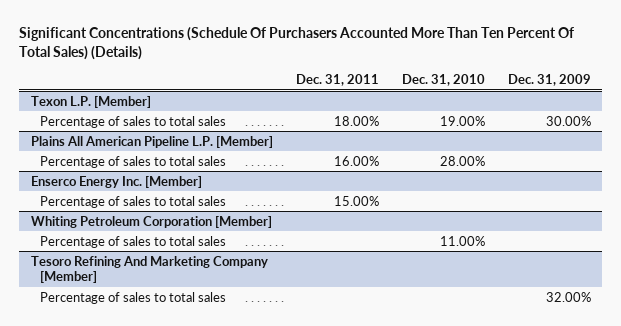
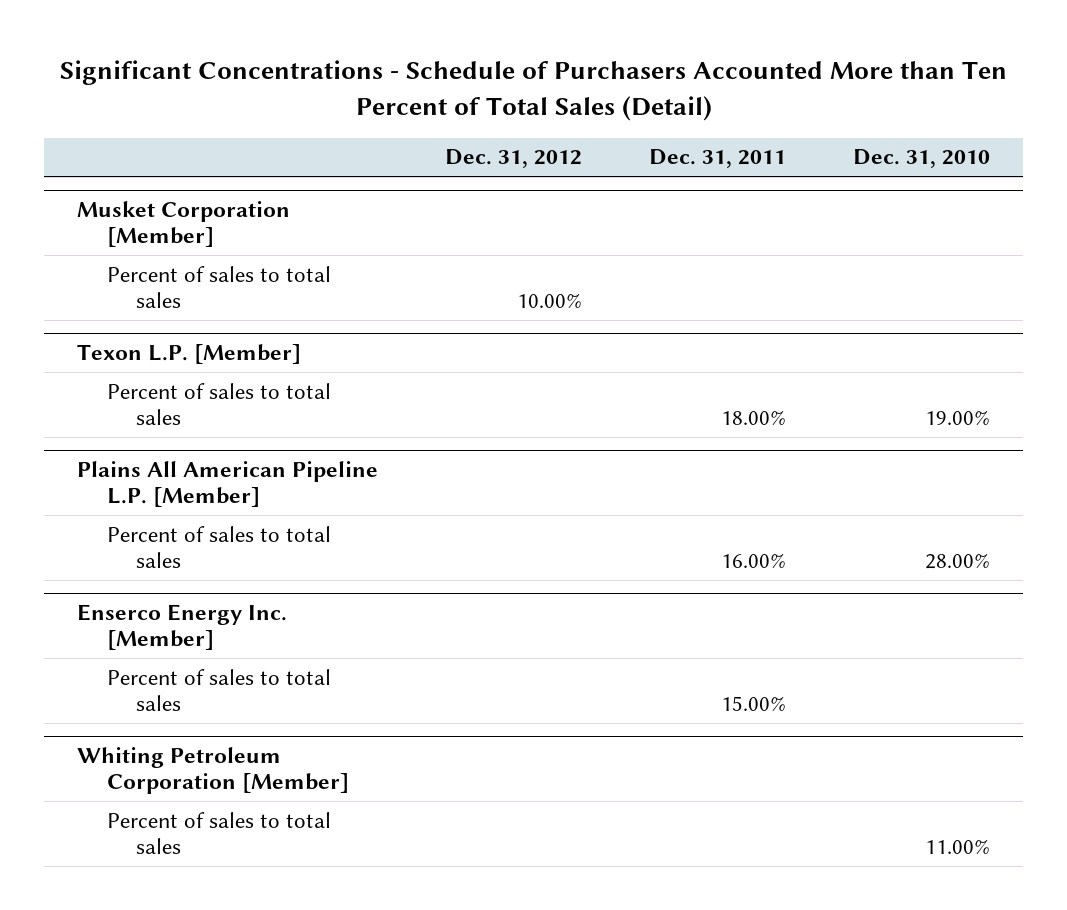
- Significant Concentrations (Schedule Of Purchasers Accounted More Than Ten Percent Of Total Sales) (Details)
+ Significant Concentrations - Schedule of Purchasers Accounted More than Ten Percent of Total Sales (Detail)
- | Dec. 31, 2011 | Dec. 31, 2010 | Dec. 31, 2009
+ | Dec. 31, 2012 | Dec. 31, 2011 | Dec. 31, 2010
+ Musket Corporation [Member]
+ Percent of sales to total sales | 10.00% | |
@ Texon L.P. [Member]
- Percentage of sales to total sales | 18.00% | 19.00% | 30.00%
+ Percent of sales to total sales | | 18.00% | 19.00%
@ Plains All American Pipeline L.P. [Member]
- Percentage of sales to total sales | 16.00% | 28.00% |
+ Percent of sales to total sales | | 16.00% | 28.00%
@ Enserco Energy Inc. [Member]
- Percentage of sales to total sales | 15.00% | |
+ Percent of sales to total sales | | 15.00% |
@ Whiting Petroleum Corporation [Member]
- Percentage of sales to total sales | | 11.00% |
- Tesoro Refining And Marketing Company [Member]
- Percentage of sales to total sales | | | 32.00%
@ Whiting Petroleum Corporation [Member]
+ Percent of sales to total sales | | | 11.00%

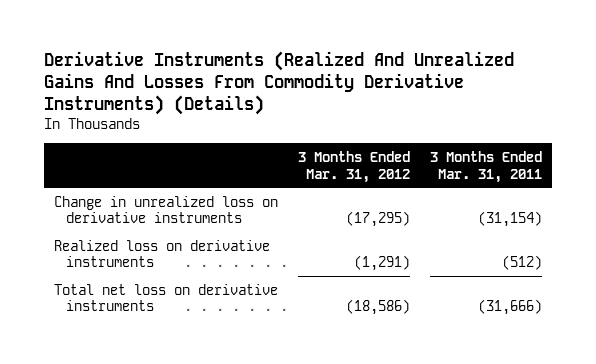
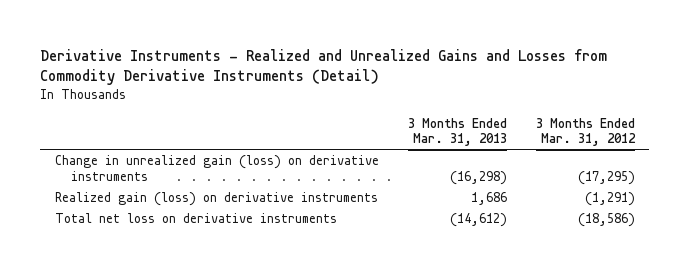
- Derivative Instruments (Realized And Unrealized Gains And Losses From Commodity Derivative Instruments) (Details)
+ Derivative Instruments - Realized and Unrealized Gains and Losses from Commodity Derivative Instruments (Detail)
- | 3 Months Ended Mar. 31, 2012 | 3 Months Ended Mar. 31, 2011
+ | 3 Months Ended Mar. 31, 2013 | 3 Months Ended Mar. 31, 2012
- Change in unrealized loss on derivative instruments | (17,295) | (31,154)
- Realized loss on derivative instruments | (1,291) | (512)
+ Change in unrealized gain (loss) on derivative instruments | (16,298) | (17,295)
+ Realized gain (loss) on derivative instruments | 1,686 | (1,291)

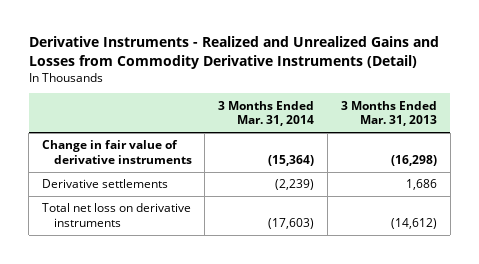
- | 3 Months Ended Mar. 31, 2013 | 3 Months Ended Mar. 31, 2012
+ | 3 Months Ended Mar. 31, 2014 | 3 Months Ended Mar. 31, 2013
- Change in unrealized gain (loss) on derivative instruments | (16,298) | (17,295)
- Realized gain (loss) on derivative instruments | 1,686 | (1,291)
+ Change in fair value of derivative instruments | (15,364) | (16,298)
+ Derivative settlements | (2,239) | 1,686

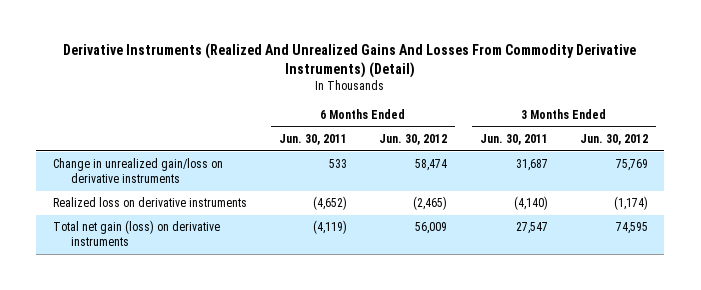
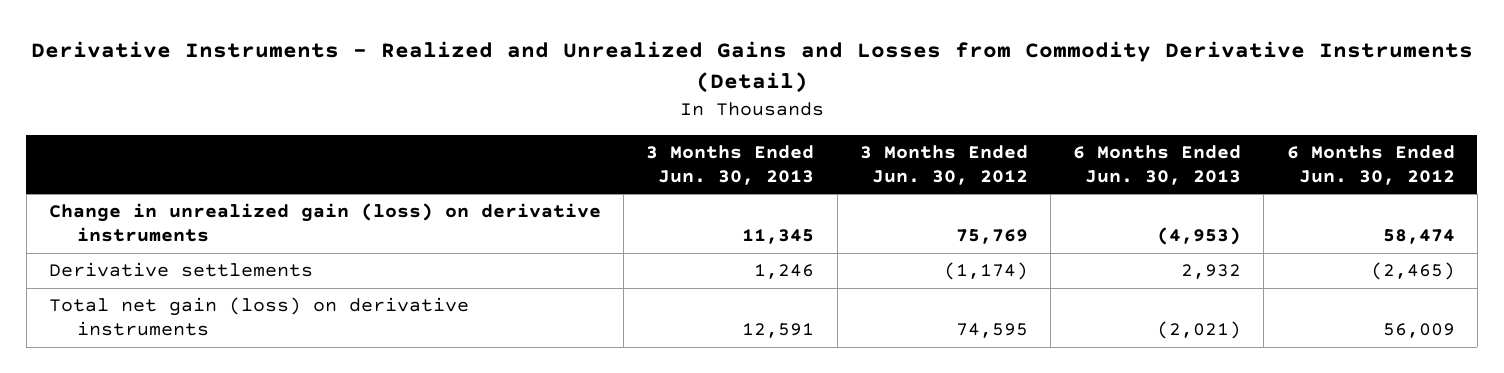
- Derivative Instruments (Realized And Unrealized Gains And Losses From Commodity Derivative Instruments) (Detail)
+ Derivative Instruments - Realized and Unrealized Gains and Losses from Commodity Derivative Instruments (Detail)
- | 6 Months Ended Jun. 30, 2011 | 6 Months Ended Jun. 30, 2012 | 3 Months Ended Jun. 30, 2011 | 3 Months Ended Jun. 30, 2012
+ | 3 Months Ended Jun. 30, 2013 | 3 Months Ended Jun. 30, 2012 | 6 Months Ended Jun. 30, 2013 | 6 Months Ended Jun. 30, 2012
- Change in unrealized gain/loss on derivative instruments | 533 | 58,474 | 31,687 | 75,769
- Realized loss on derivative instruments | (4,652) | (2,465) | (4,140) | (1,174)
+ Change in unrealized gain (loss) on derivative instruments | 11,345 | 75,769 | (4,953) | 58,474
+ Derivative settlements | 1,246 | (1,174) | 2,932 | (2,465)

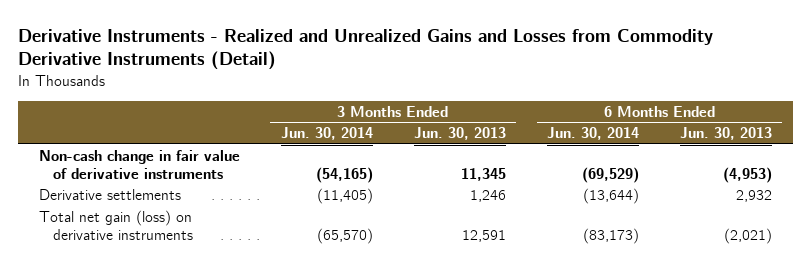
- | 3 Months Ended Jun. 30, 2013 | 3 Months Ended Jun. 30, 2012 | 6 Months Ended Jun. 30, 2013 | 6 Months Ended Jun. 30, 2012
+ | 3 Months Ended Jun. 30, 2014 | 3 Months Ended Jun. 30, 2013 | 6 Months Ended Jun. 30, 2014 | 6 Months Ended Jun. 30, 2013
- Change in unrealized gain (loss) on derivative instruments | 11,345 | 75,769 | (4,953) | 58,474
+ Non-cash change in fair value of derivative instruments | (54,165) | 11,345 | (69,529) | (4,953)

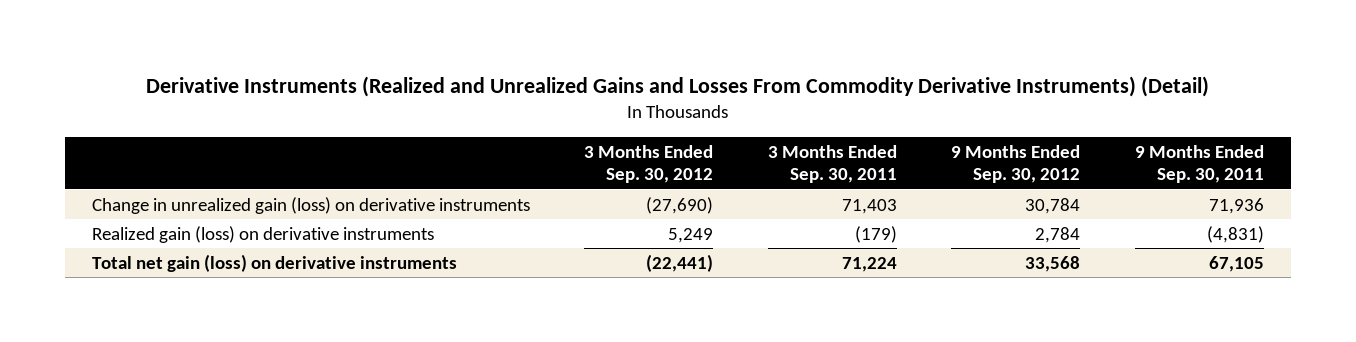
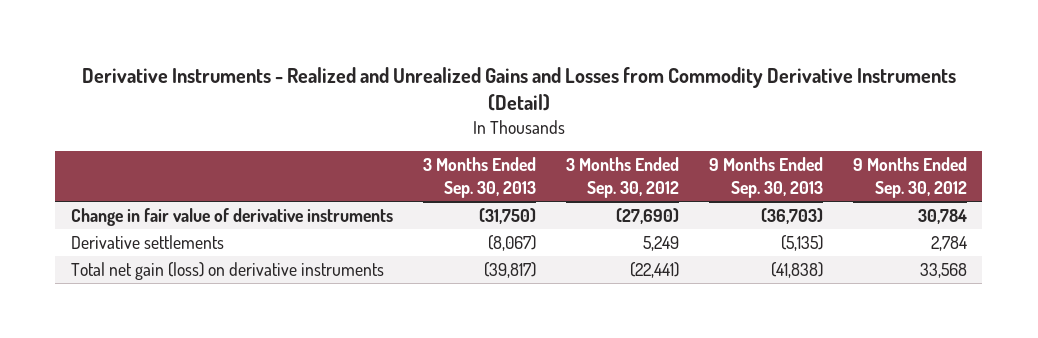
- Derivative Instruments (Realized and Unrealized Gains and Losses From Commodity Derivative Instruments) (Detail)
+ Derivative Instruments - Realized and Unrealized Gains and Losses from Commodity Derivative Instruments (Detail)
- | 3 Months Ended Sep. 30, 2012 | 3 Months Ended Sep. 30, 2011 | 9 Months Ended Sep. 30, 2012 | 9 Months Ended Sep. 30, 2011
+ | 3 Months Ended Sep. 30, 2013 | 3 Months Ended Sep. 30, 2012 | 9 Months Ended Sep. 30, 2013 | 9 Months Ended Sep. 30, 2012
- Change in unrealized gain (loss) on derivative instruments | (27,690) | 71,403 | 30,784 | 71,936
- Realized gain (loss) on derivative instruments | 5,249 | (179) | 2,784 | (4,831)
+ Change in fair value of derivative instruments | (31,750) | (27,690) | (36,703) | 30,784
+ Derivative settlements | (8,067) | 5,249 | (5,135) | 2,784

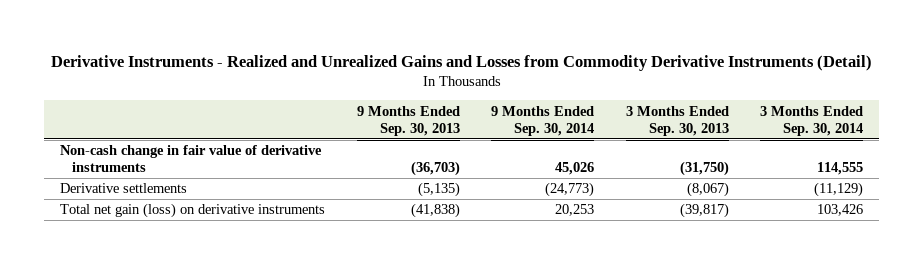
- | 3 Months Ended Sep. 30, 2013 | 3 Months Ended Sep. 30, 2012 | 9 Months Ended Sep. 30, 2013 | 9 Months Ended Sep. 30, 2012
+ | 9 Months Ended Sep. 30, 2013 | 9 Months Ended Sep. 30, 2014 | 3 Months Ended Sep. 30, 2013 | 3 Months Ended Sep. 30, 2014
- Change in fair value of derivative instruments | (31,750) | (27,690) | (36,703) | 30,784
+ Non-cash change in fair value of derivative instruments | (36,703) | 45,026 | (31,750) | 114,555

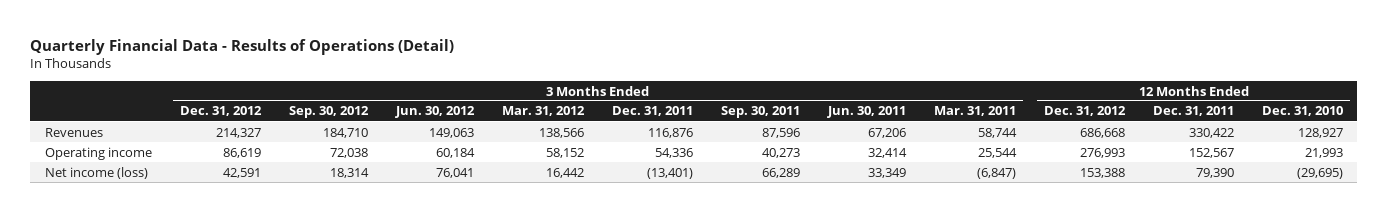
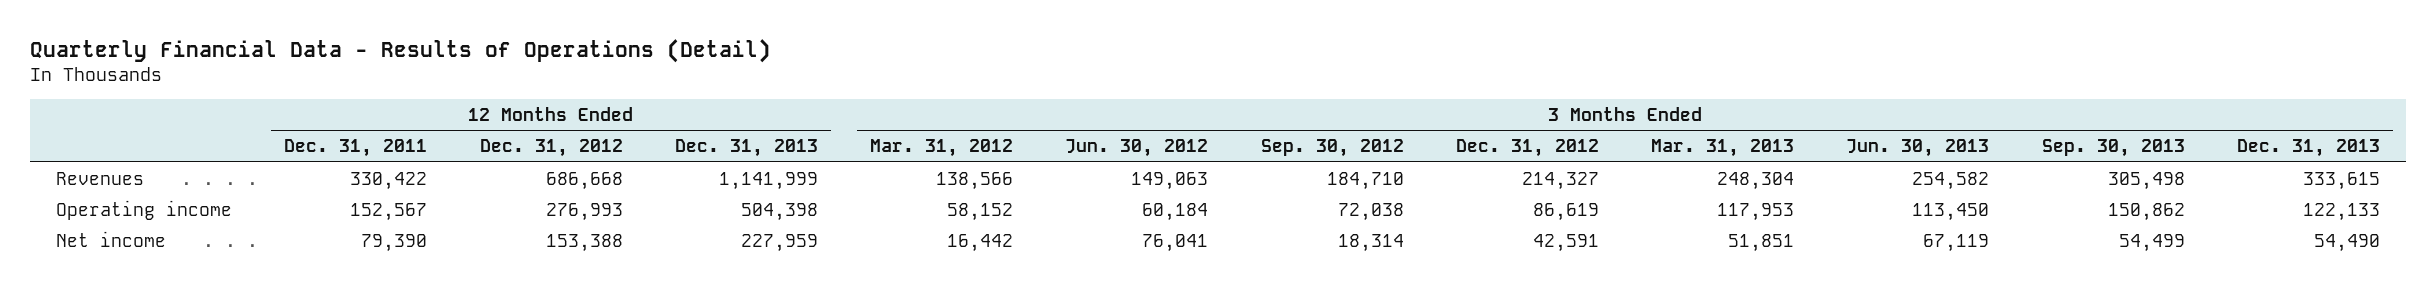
- | 3 Months Ended Dec. 31, 2012 | 3 Months Ended Sep. 30, 2012 | 3 Months Ended Jun. 30, 2012 | 3 Months Ended Mar. 31, 2012 | 3 Months Ended Dec. 31, 2011 | 3 Months Ended Sep. 30, 2011 | 3 Months Ended Jun. 30, 2011 | 3 Months Ended Mar. 31, 2011 | 12 Months Ended Dec. 31, 2012 | 12 Months Ended Dec. 31, 2011 | 12 Months Ended Dec. 31, 2010
+ | 12 Months Ended Dec. 31, 2011 | 12 Months Ended Dec. 31, 2012 | 12 Months Ended Dec. 31, 2013 | 3 Months Ended Mar. 31, 2012 | 3 Months Ended Jun. 30, 2012 | 3 Months Ended Sep. 30, 2012 | 3 Months Ended Dec. 31, 2012 | 3 Months Ended Mar. 31, 2013 | 3 Months Ended Jun. 30, 2013 | 3 Months Ended Sep. 30, 2013 | 3 Months Ended Dec. 31, 2013
- Net income (loss) | 42,591 | 18,314 | 76,041 | 16,442 | (13,401) | 66,289 | 33,349 | (6,847) | 153,388 | 79,390 | (29,695)
+ Net income | 79,390 | 153,388 | 227,959 | 16,442 | 76,041 | 18,314 | 42,591 | 51,851 | 67,119 | 54,499 | 54,490

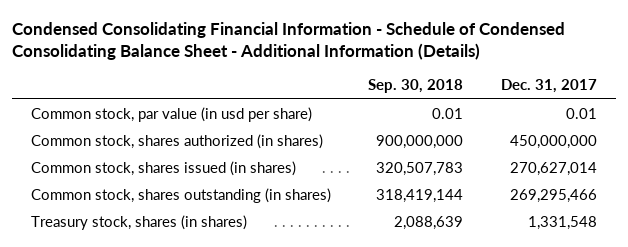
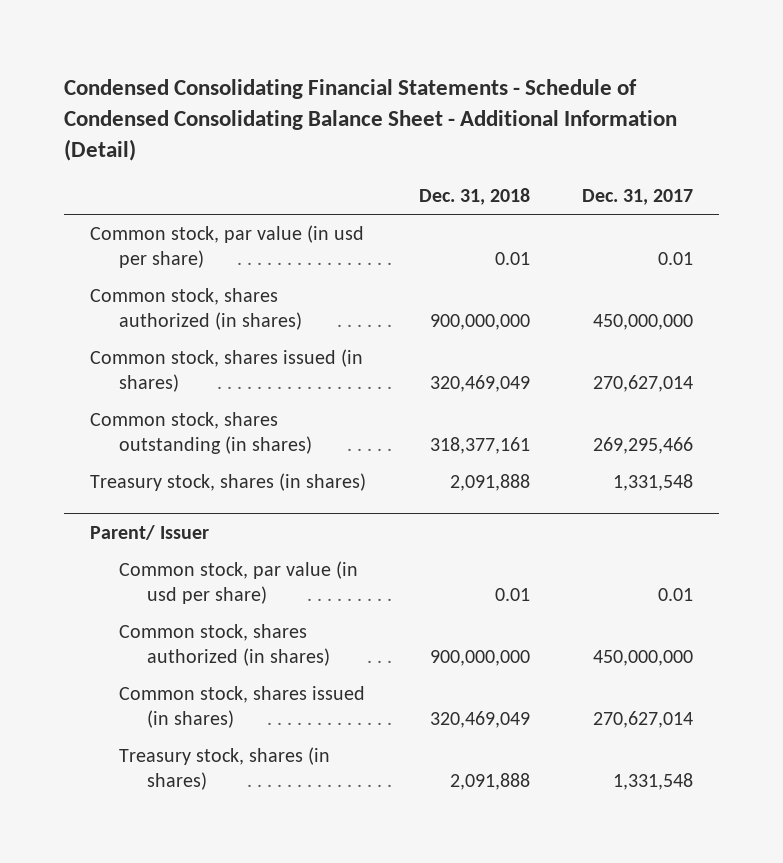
- Condensed Consolidating Financial Information - Schedule of Condensed Consolidating Balance Sheet - Additional Information (Details)
+ Condensed Consolidating Financial Statements - Schedule of Condensed Consolidating Balance Sheet - Additional Information (Detail)
- | Sep. 30, 2018 | Dec. 31, 2017
+ | Dec. 31, 2018 | Dec. 31, 2017
+ Parent/ Issuer
+ Common stock, par value (in usd per share) | 0.01 | 0.01
+ Common stock, shares authorized (in shares) | 900,000,000 | 450,000,000
+ Common stock, shares issued (in shares) | 320,469,049 | 270,627,014
+ Treasury stock, shares (in shares) | 2,091,888 | 1,331,548

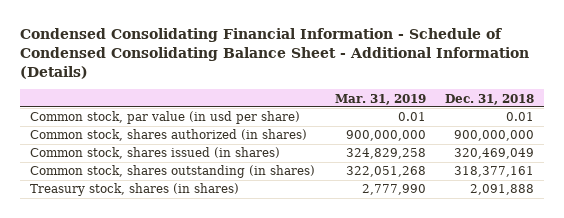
- Condensed Consolidating Financial Statements - Schedule of Condensed Consolidating Balance Sheet - Additional Information (Detail)
+ Condensed Consolidating Financial Information - Schedule of Condensed Consolidating Balance Sheet - Additional Information (Details)
- | Dec. 31, 2018 | Dec. 31, 2017
+ | Mar. 31, 2019 | Dec. 31, 2018
- Parent/ Issuer
- Common stock, par value (in usd per share) | 0.01 | 0.01
- Common stock, shares authorized (in shares) | 900,000,000 | 450,000,000
- Common stock, shares issued (in shares) | 320,469,049 | 270,627,014
- Treasury stock, shares (in shares) | 2,091,888 | 1,331,548

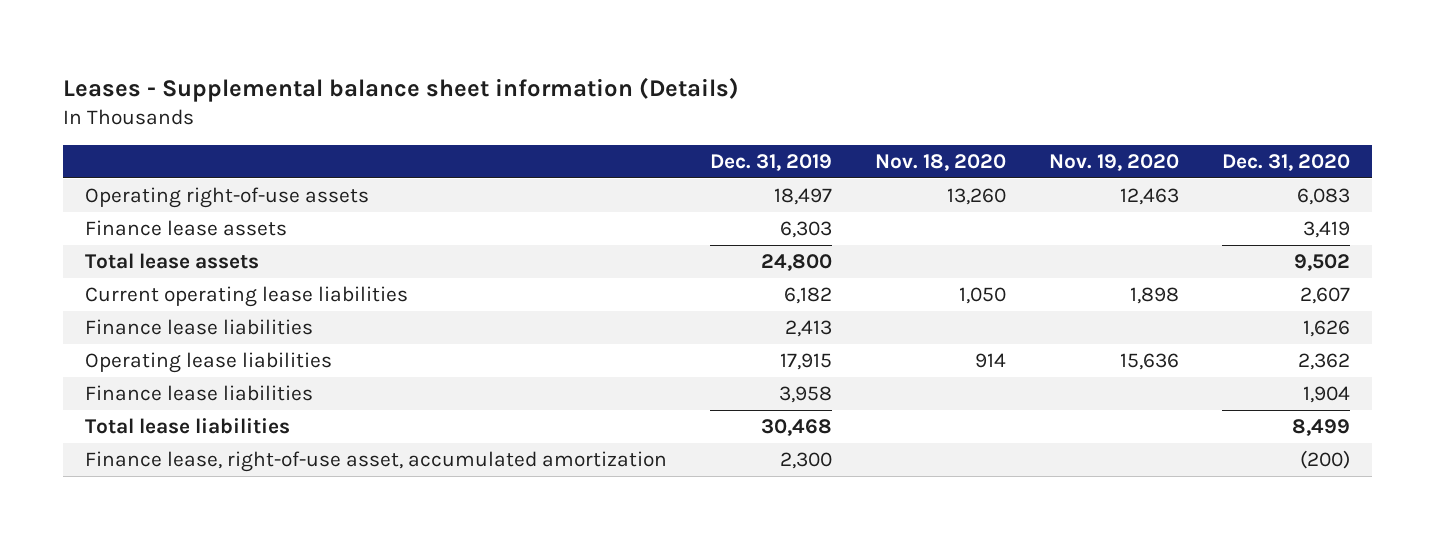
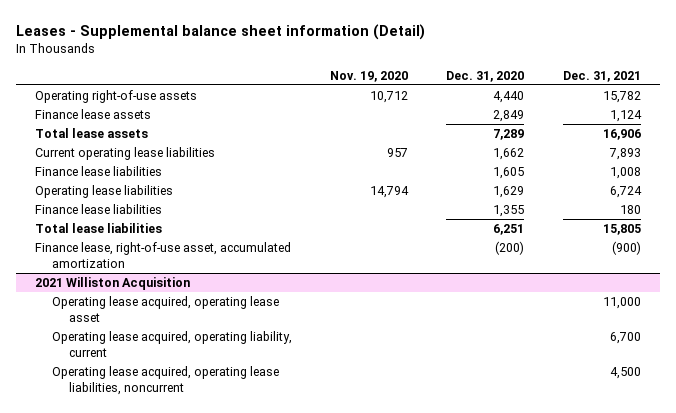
- Leases - Supplemental balance sheet information (Details)
+ Leases - Supplemental balance sheet information (Detail)
- | Dec. 31, 2019 | Nov. 18, 2020 | Nov. 19, 2020 | Dec. 31, 2020
+ | Nov. 19, 2020 | Dec. 31, 2020 | Dec. 31, 2021
- Operating right-of-use assets | 18,497 | 13,260 | 12,463 | 6,083
- Finance lease assets | 6,303 | | | 3,419
- Total lease assets | 24,800 | | | 9,502
- Current operating lease liabilities | 6,182 | 1,050 | 1,898 | 2,607
- Finance lease liabilities | 2,413 | | | 1,626
- Operating lease liabilities | 17,915 | 914 | 15,636 | 2,362
- Finance lease liabilities | 3,958 | | | 1,904
- Total lease liabilities | 30,468 | | | 8,499
+ Operating right-of-use assets | 10,712 | 4,440 | 15,782
+ Finance lease assets | | 2,849 | 1,124
+ Total lease assets | | 7,289 | 16,906
+ Current operating lease liabilities | 957 | 1,662 | 7,893
+ Finance lease liabilities | | 1,605 | 1,008
+ Operating lease liabilities | 14,794 | 1,629 | 6,724
+ Finance lease liabilities | | 1,355 | 180
+ Total lease liabilities | | 6,251 | 15,805
+ 2021 Williston Acquisition
+ Operating lease acquired, operating lease asset | | | 11,000
+ Operating lease acquired, operating liability, current | | | 6,700
+ Operating lease acquired, operating lease liabilities, noncurrent | | | 4,500

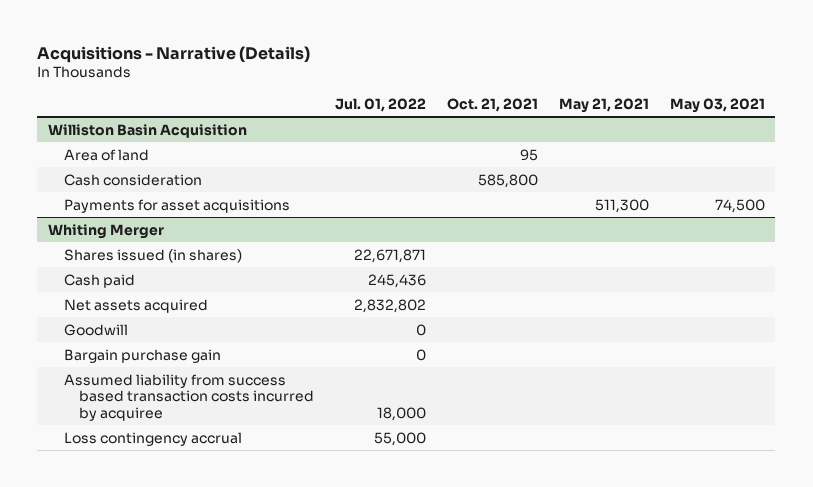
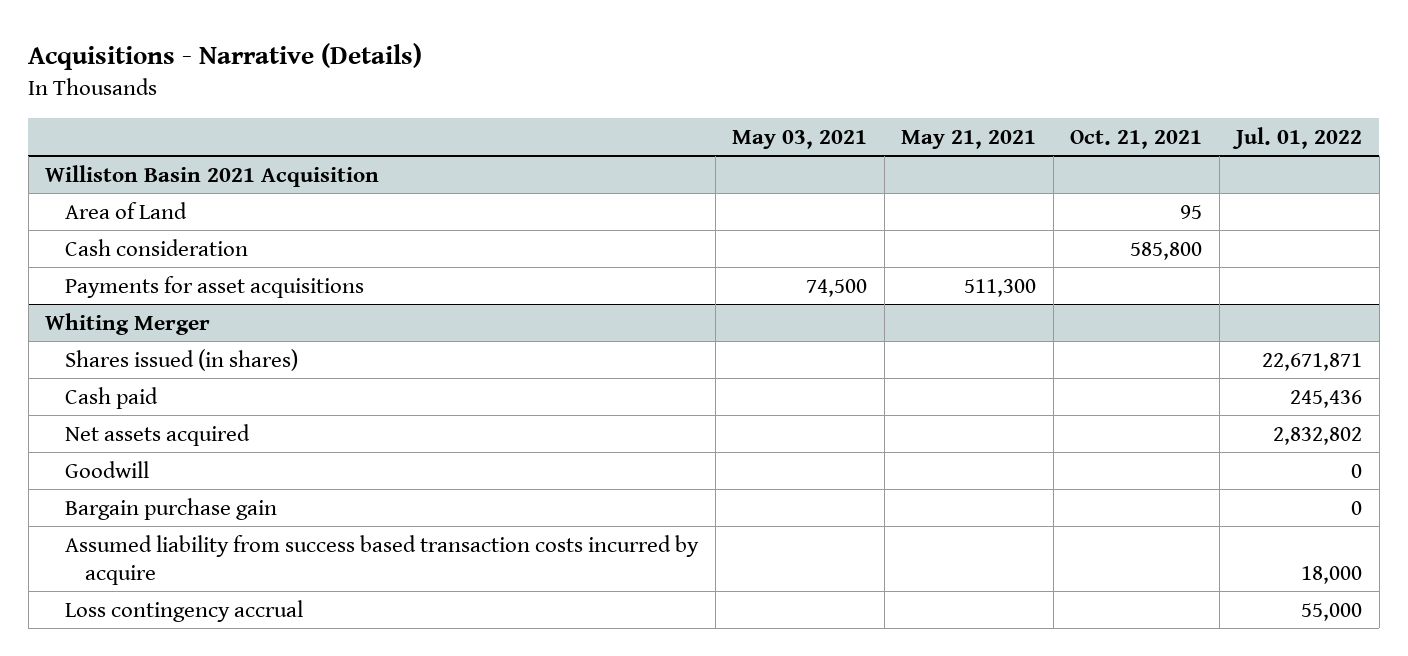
- | Jul. 01, 2022 | Oct. 21, 2021 | May 21, 2021 | May 03, 2021
+ | May 03, 2021 | May 21, 2021 | Oct. 21, 2021 | Jul. 01, 2022
- Williston Basin Acquisition
- Area of land | | 95 | |
+ Williston Basin 2021 Acquisition
+ Area of Land | | | 95 |
@ Whiting Merger
- Assumed liability from success based transaction costs incurred by acquiree | 18,000 | | |
+ Assumed liability from success based transaction costs incurred by acquire | | | | 18,000

